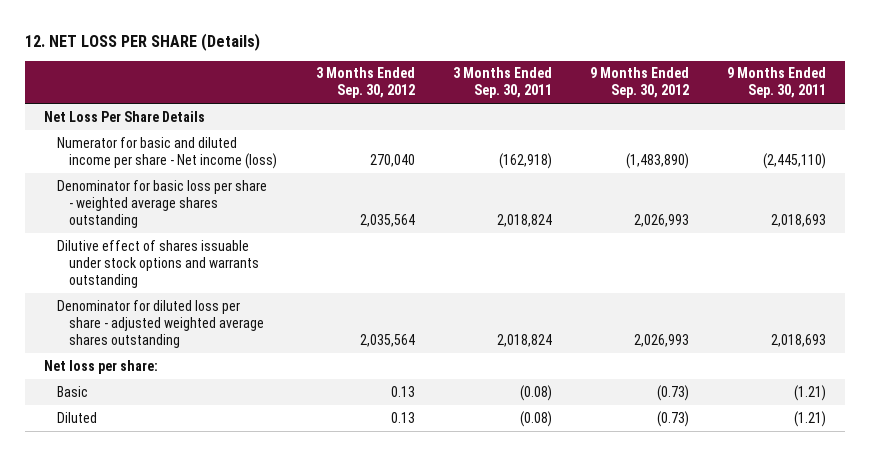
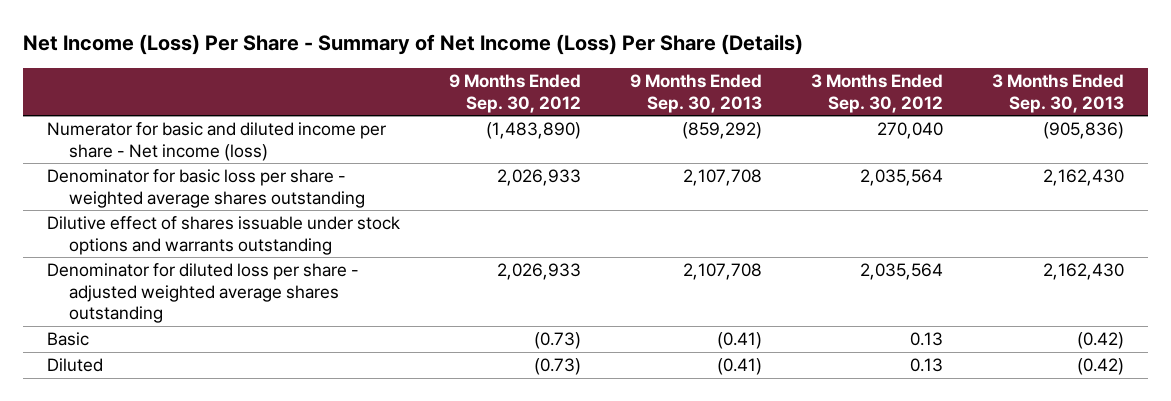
- 12. NET LOSS PER SHARE (Details)
+ Net Income (Loss) Per Share - Summary of Net Income (Loss) Per Share (Details)
- | 3 Months Ended Sep. 30, 2012 | 3 Months Ended Sep. 30, 2011 | 9 Months Ended Sep. 30, 2012 | 9 Months Ended Sep. 30, 2011
+ | 9 Months Ended Sep. 30, 2012 | 9 Months Ended Sep. 30, 2013 | 3 Months Ended Sep. 30, 2012 | 3 Months Ended Sep. 30, 2013
- Net Loss Per Share Details
- Denominator for basic loss per share - weighted average shares outstanding | 2,035,564 | 2,018,824 | 2,026,993 | 2,018,693
+ Denominator for basic loss per share - weighted average shares outstanding | 2,026,933 | 2,107,708 | 2,035,564 | 2,162,430
- Denominator for diluted loss per share - adjusted weighted average shares outstanding | 2,035,564 | 2,018,824 | 2,026,993 | 2,018,693
- Net loss per share:
+ Denominator for diluted loss per share - adjusted weighted average shares outstanding | 2,026,933 | 2,107,708 | 2,035,564 | 2,162,430

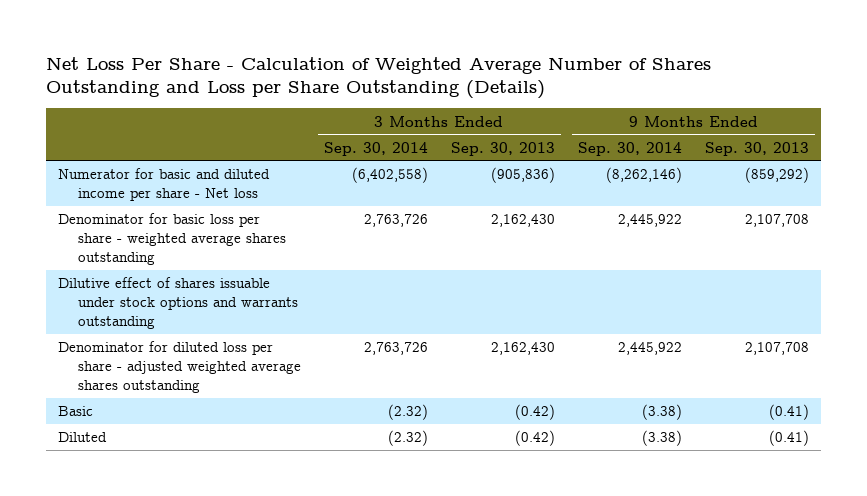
- Net Income (Loss) Per Share - Summary of Net Income (Loss) Per Share (Details)
+ Net Loss Per Share - Calculation of Weighted Average Number of Shares Outstanding and Loss per Share Outstanding (Details)
- | 9 Months Ended Sep. 30, 2012 | 9 Months Ended Sep. 30, 2013 | 3 Months Ended Sep. 30, 2012 | 3 Months Ended Sep. 30, 2013
+ | 3 Months Ended Sep. 30, 2014 | 3 Months Ended Sep. 30, 2013 | 9 Months Ended Sep. 30, 2014 | 9 Months Ended Sep. 30, 2013
- Numerator for basic and diluted income per share - Net income (loss) | (1,483,890) | (859,292) | 270,040 | (905,836)
+ Numerator for basic and diluted income per share - Net loss | (6,402,558) | (905,836) | (8,262,146) | (859,292)

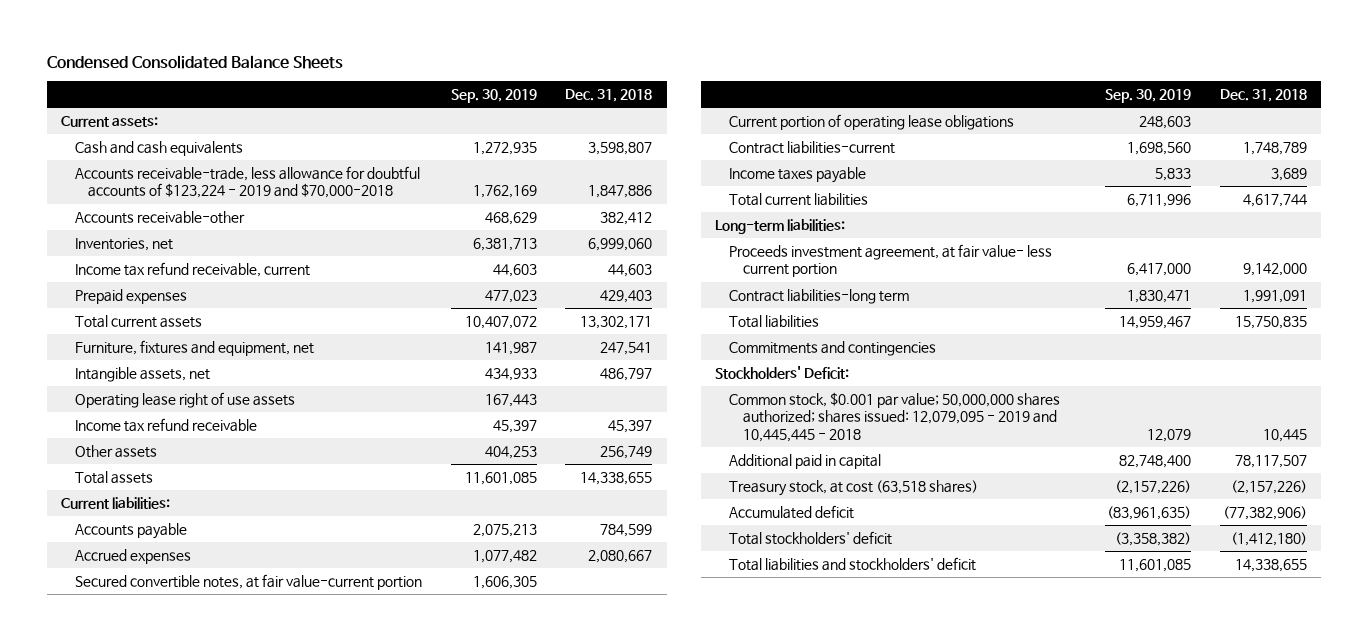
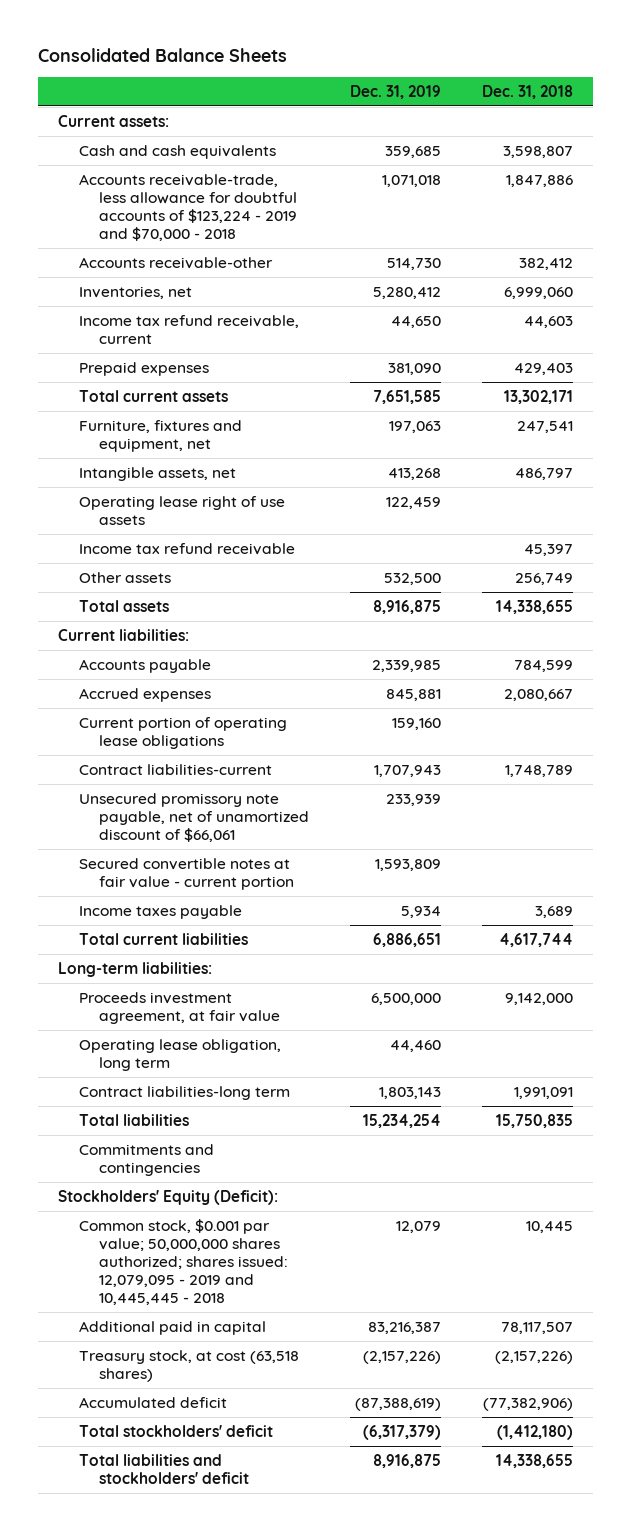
- Condensed Consolidated Balance Sheets
+ Consolidated Balance Sheets
- | Sep. 30, 2019 | Dec. 31, 2018
+ | Dec. 31, 2019 | Dec. 31, 2018
- Accounts receivable-trade, less allowance for doubtful accounts of $123,224 - 2019 and $70,000-2018 | 1,762,169 | 1,847,886
+ Accounts receivable-trade, less allowance for doubtful accounts of $123,224 - 2019 and $70,000 - 2018 | 1,071,018 | 1,847,886
- Secured convertible notes, at fair value-current portion | 1,606,305 |
+ Unsecured promissory note payable, net of unamortized discount of $66,061 | 233,939 |
+ Secured convertible notes at fair value - current portion | 1,593,809 |
- Proceeds investment agreement, at fair value- less current portion | 6,417,000 | 9,142,000
+ Proceeds investment agreement, at fair value | 6,500,000 | 9,142,000
+ Operating lease obligation, long term | 44,460 |
- Stockholders' Deficit:
+ Stockholders' Equity (Deficit):

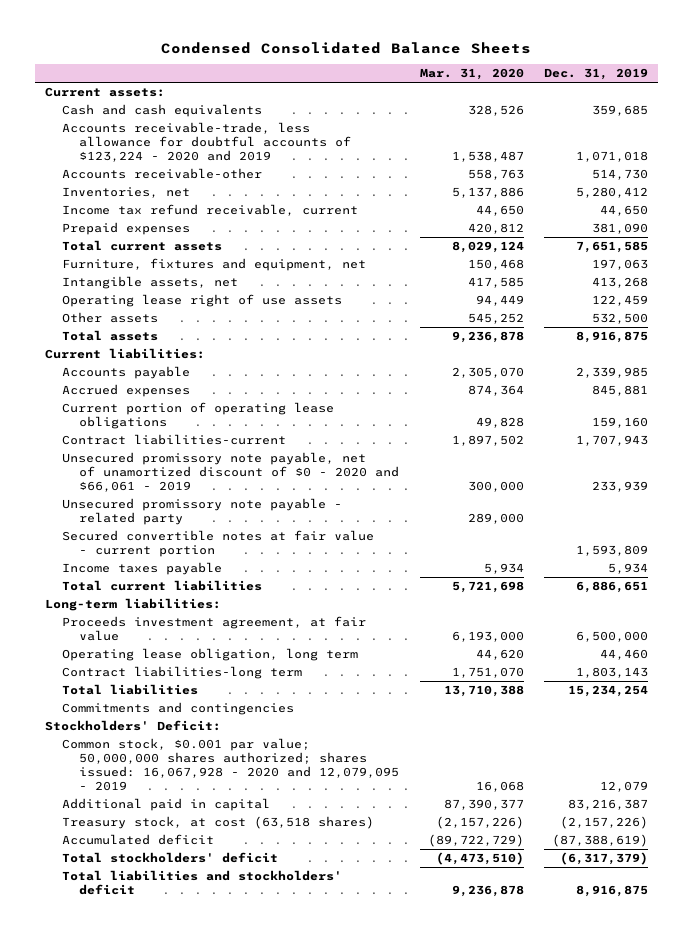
- Consolidated Balance Sheets
+ Condensed Consolidated Balance Sheets
- | Dec. 31, 2019 | Dec. 31, 2018
+ | Mar. 31, 2020 | Dec. 31, 2019
- Accounts receivable-trade, less allowance for doubtful accounts of $123,224 - 2019 and $70,000 - 2018 | 1,071,018 | 1,847,886
+ Accounts receivable-trade, less allowance for doubtful accounts of $123,224 - 2020 and 2019 | 1,538,487 | 1,071,018
- Income tax refund receivable | | 45,397
- Unsecured promissory note payable, net of unamortized discount of $66,061 | 233,939 |
+ Unsecured promissory note payable, net of unamortized discount of $0 - 2020 and $66,061 - 2019 | 300,000 | 233,939
+ Unsecured promissory note payable - related party | 289,000 |
- Stockholders' Equity (Deficit):
- Common stock, $0.001 par value; 50,000,000 shares authorized; shares issued: 12,079,095 - 2019 and 10,445,445 - 2018 | 12,079 | 10,445
+ Stockholders' Deficit:
+ Common stock, $0.001 par value; 50,000,000 shares authorized; shares issued: 16,067,928 - 2020 and 12,079,095 - 2019 | 16,068 | 12,079

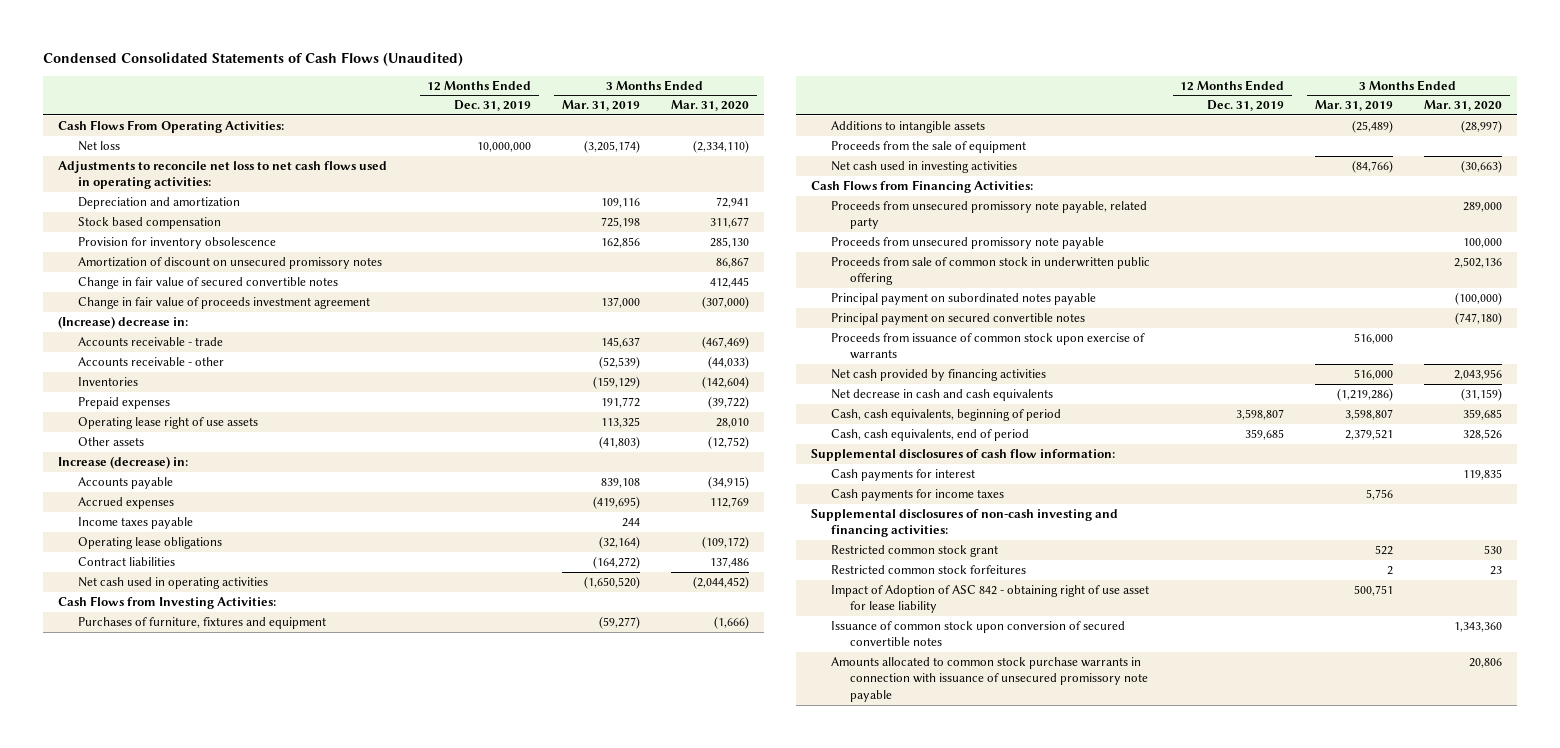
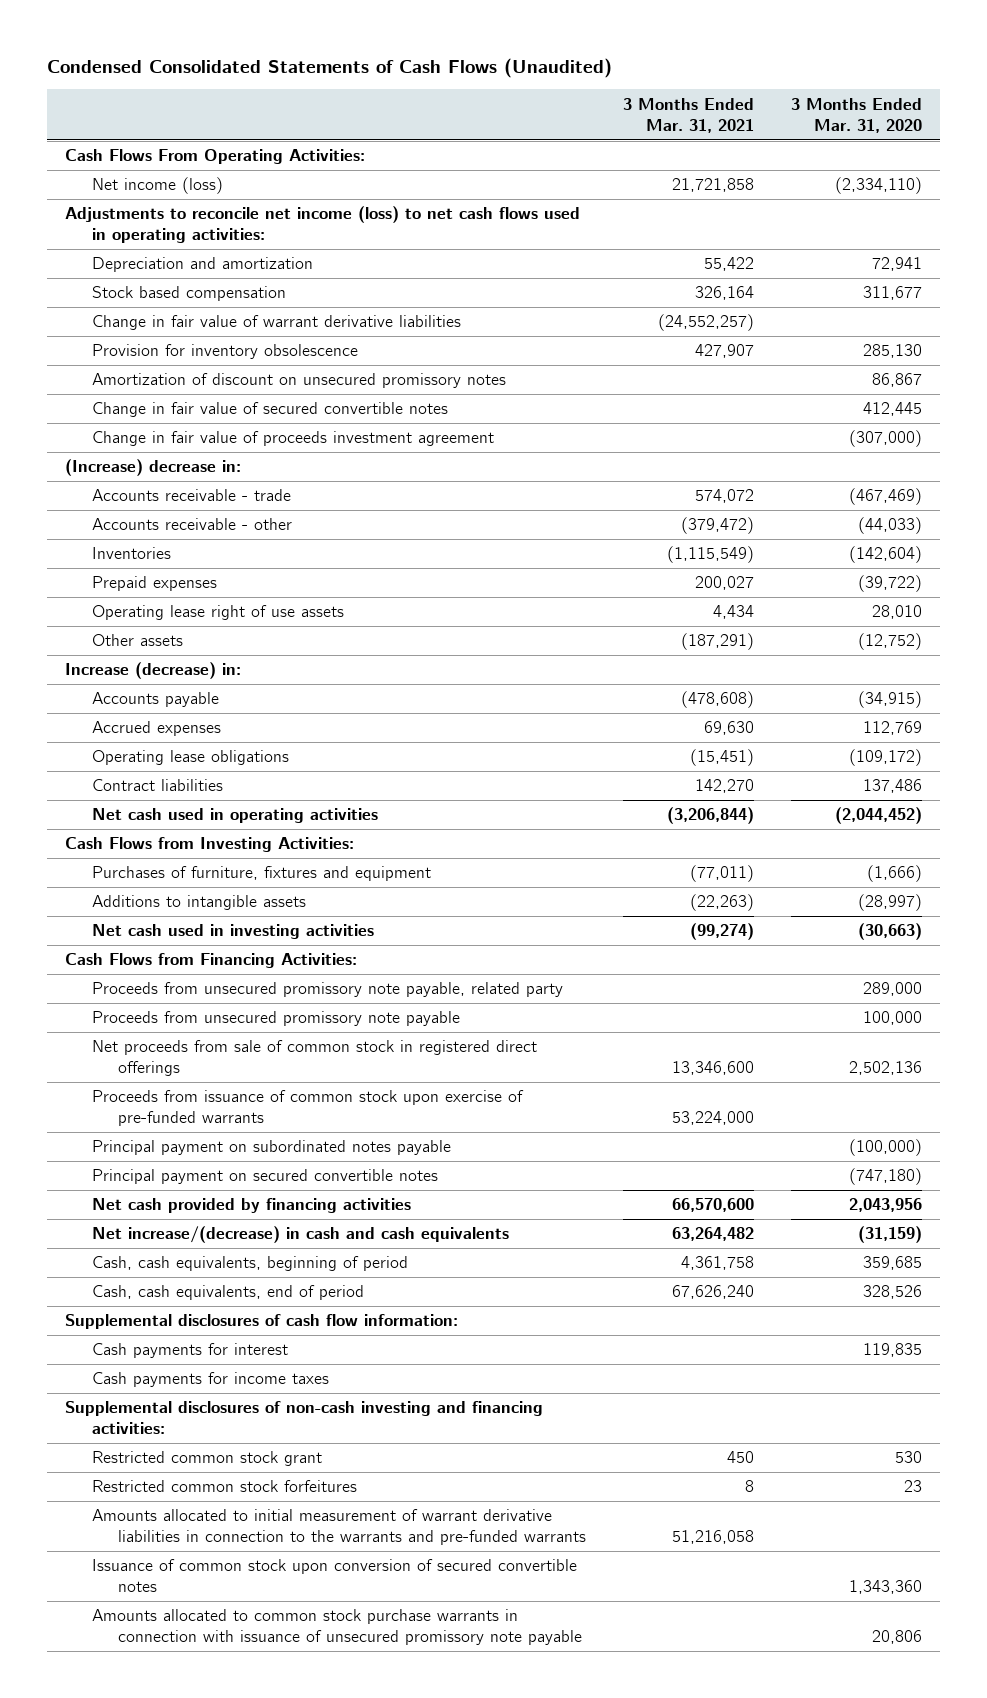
- | 12 Months Ended Dec. 31, 2019 | 3 Months Ended Mar. 31, 2019 | 3 Months Ended Mar. 31, 2020
+ | 3 Months Ended Mar. 31, 2021 | 3 Months Ended Mar. 31, 2020
- Net loss | 10,000,000 | (3,205,174) | (2,334,110)
- Adjustments to reconcile net loss to net cash flows used in operating activities:
+ Net income (loss) | 21,721,858 | (2,334,110)
+ Adjustments to reconcile net income (loss) to net cash flows used in operating activities:
+ Change in fair value of warrant derivative liabilities | (24,552,257) |
- Income taxes payable | | 244 |
- Proceeds from the sale of equipment
- Proceeds from sale of common stock in underwritten public offering | | | 2,502,136
+ Net proceeds from sale of common stock in registered direct offerings | 13,346,600 | 2,502,136
+ Proceeds from issuance of common stock upon exercise of pre-funded warrants | 53,224,000 |
- Proceeds from issuance of common stock upon exercise of warrants | | 516,000 |
- Net decrease in cash and cash equivalents | | (1,219,286) | (31,159)
+ Net increase/(decrease) in cash and cash equivalents | 63,264,482 | (31,159)
- Impact of Adoption of ASC 842 - obtaining right of use asset for lease liability | | 500,751 |
+ Amounts allocated to initial measurement of warrant derivative liabilities in connection to the warrants and pre-funded warrants | 51,216,058 |

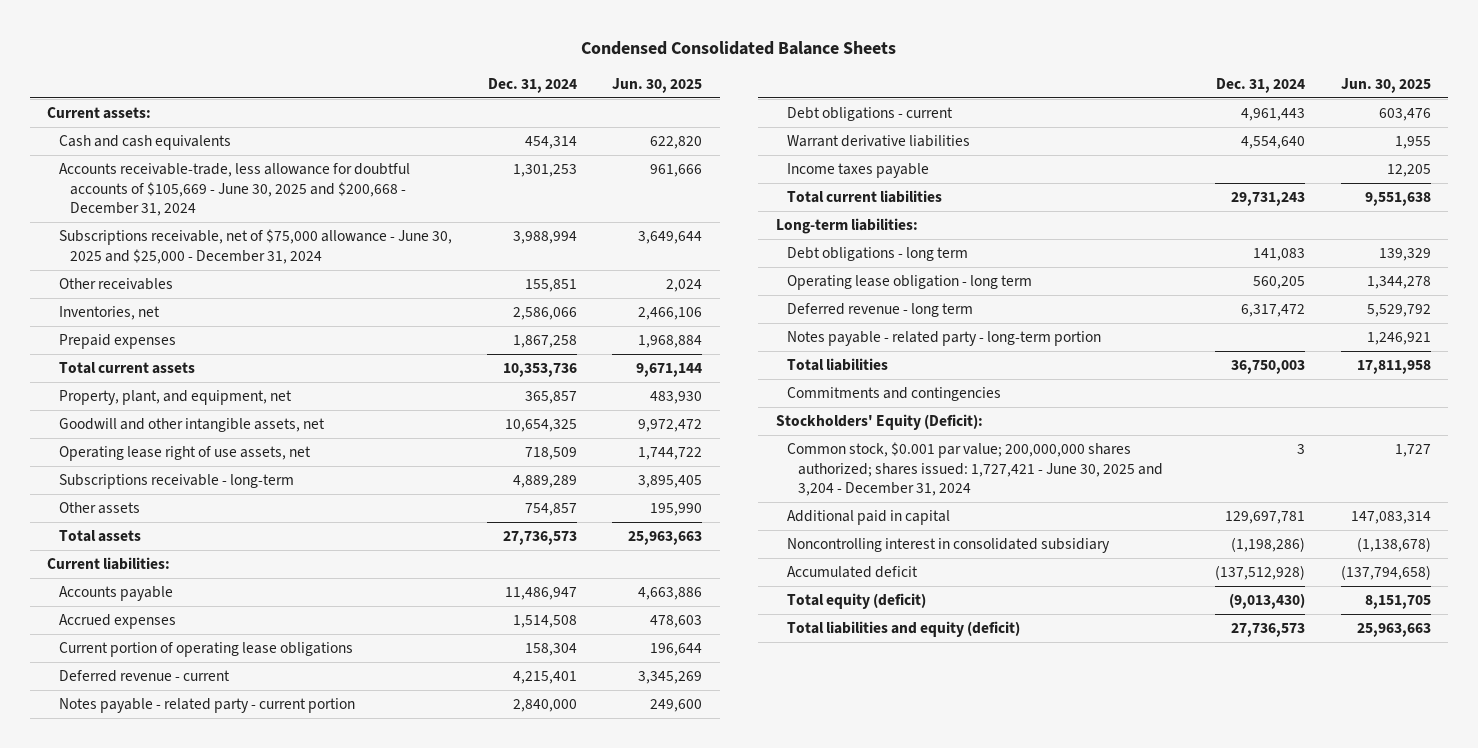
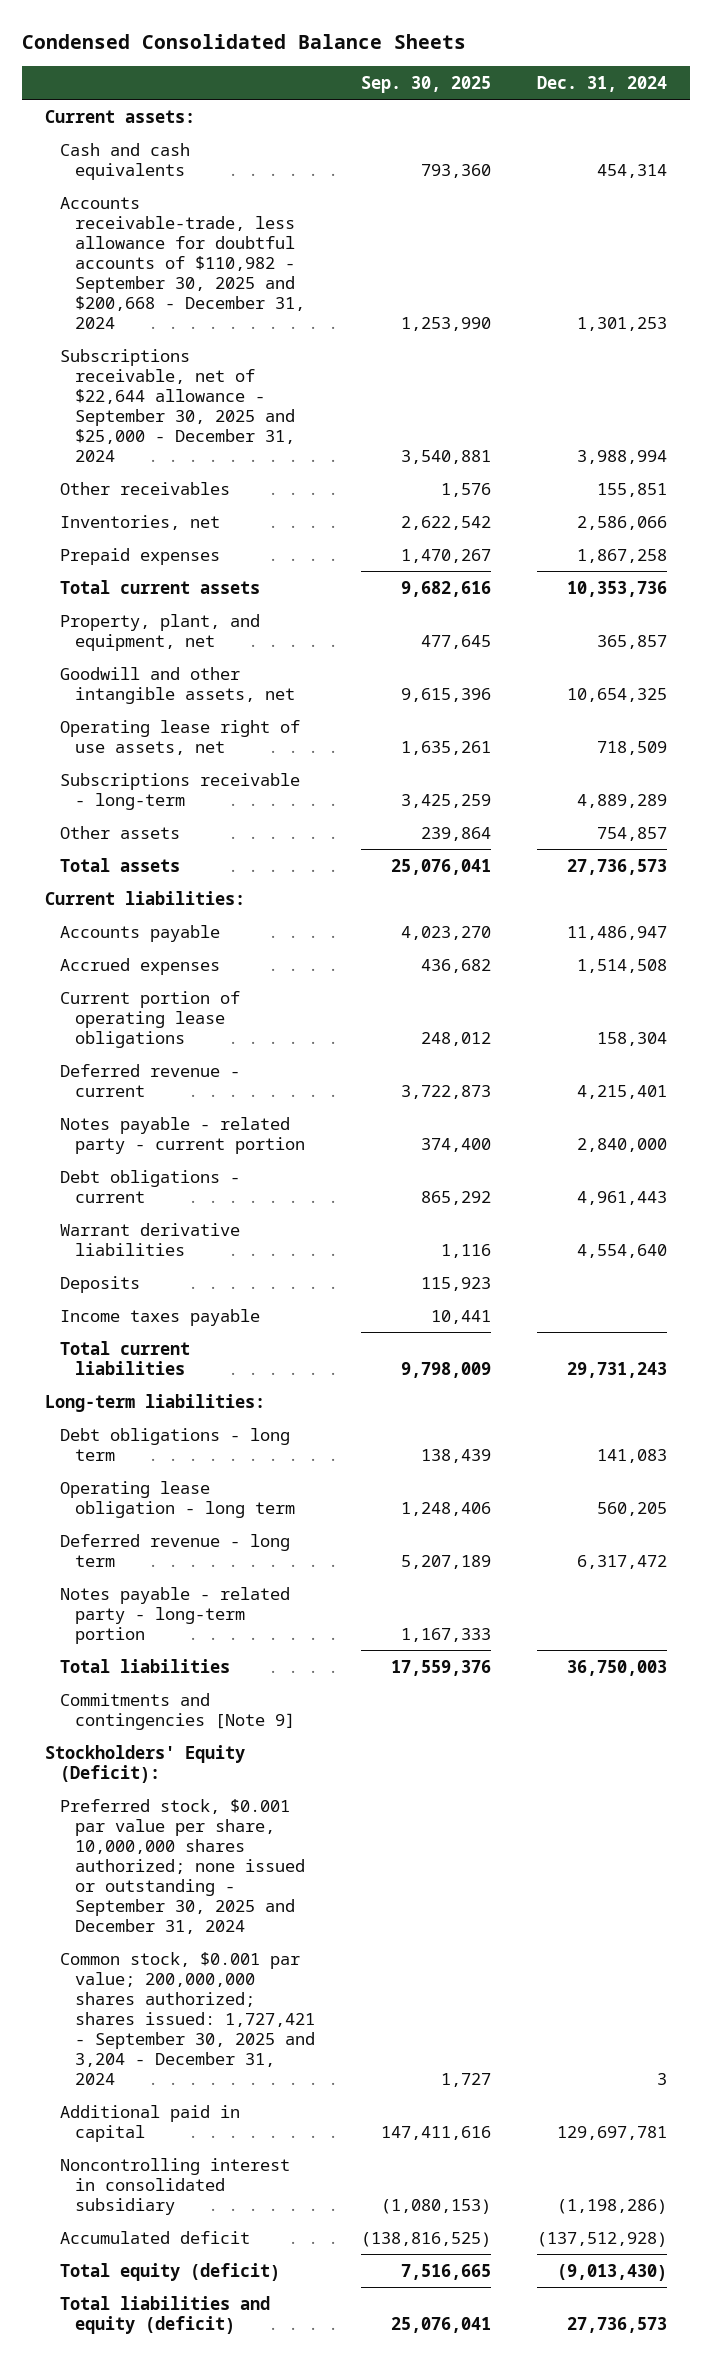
- | Dec. 31, 2024 | Jun. 30, 2025
+ | Sep. 30, 2025 | Dec. 31, 2024
- Accounts receivable-trade, less allowance for doubtful accounts of $105,669 - June 30, 2025 and $200,668 - December 31, 2024 | 1,301,253 | 961,666
- Subscriptions receivable, net of $75,000 allowance - June 30, 2025 and $25,000 - December 31, 2024 | 3,988,994 | 3,649,644
+ Accounts receivable-trade, less allowance for doubtful accounts of $110,982 - September 30, 2025 and $200,668 - December 31, 2024 | 1,253,990 | 1,301,253
+ Subscriptions receivable, net of $22,644 allowance - September 30, 2025 and $25,000 - December 31, 2024 | 3,540,881 | 3,988,994
+ Deposits | 115,923 |
- Commitments and contingencies
+ Commitments and contingencies [Note 9]
- Common stock, $0.001 par value; 200,000,000 shares authorized; shares issued: 1,727,421 - June 30, 2025 and 3,204 - December 31, 2024 | 3 | 1,727
+ Preferred stock, $0.001 par value per share, 10,000,000 shares authorized; none issued or outstanding - September 30, 2025 and December 31, 2024
+ Common stock, $0.001 par value; 200,000,000 shares authorized; shares issued: 1,727,421 - September 30, 2025 and 3,204 - December 31, 2024 | 1,727 | 3

